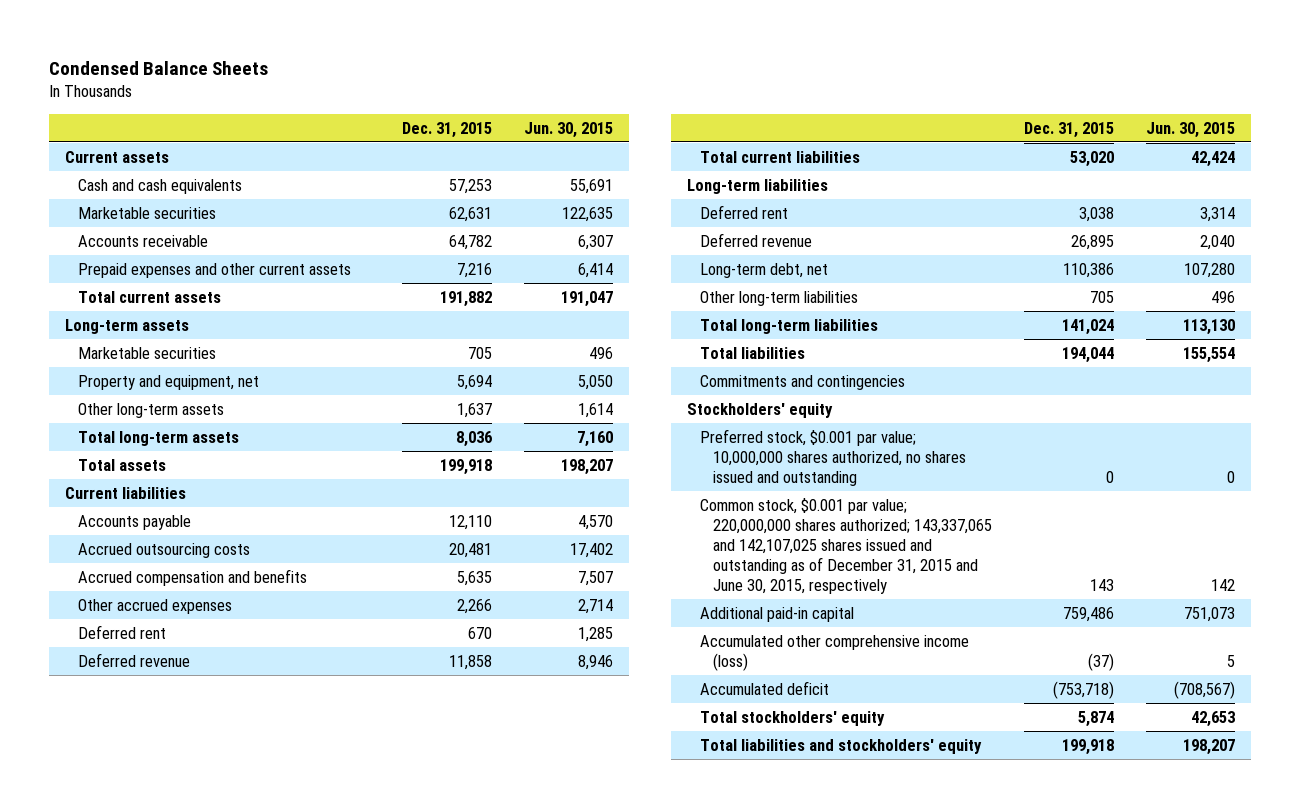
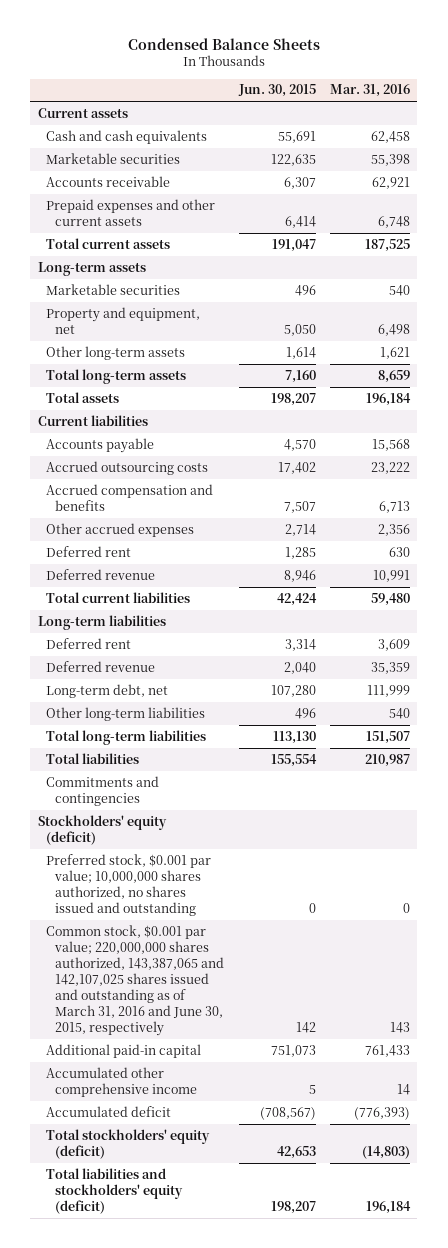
- | Dec. 31, 2015 | Jun. 30, 2015
+ | Jun. 30, 2015 | Mar. 31, 2016
- Stockholders' equity
+ Stockholders' equity (deficit)
- Common stock, $0.001 par value; 220,000,000 shares authorized; 143,337,065 and 142,107,025 shares issued and outstanding as of December 31, 2015 and June 30, 2015, respectively | 143 | 142
+ Common stock, $0.001 par value; 220,000,000 shares authorized, 143,387,065 and 142,107,025 shares issued and outstanding as of March 31, 2016 and June 30, 2015, respectively | 142 | 143
- Accumulated other comprehensive income (loss) | (37) | 5
+ Accumulated other comprehensive income | 5 | 14
- Total stockholders' equity | 5,874 | 42,653
- Total liabilities and stockholders' equity | 199,918 | 198,207
+ Total stockholders' equity (deficit) | 42,653 | (14,803)
+ Total liabilities and stockholders' equity (deficit) | 198,207 | 196,184

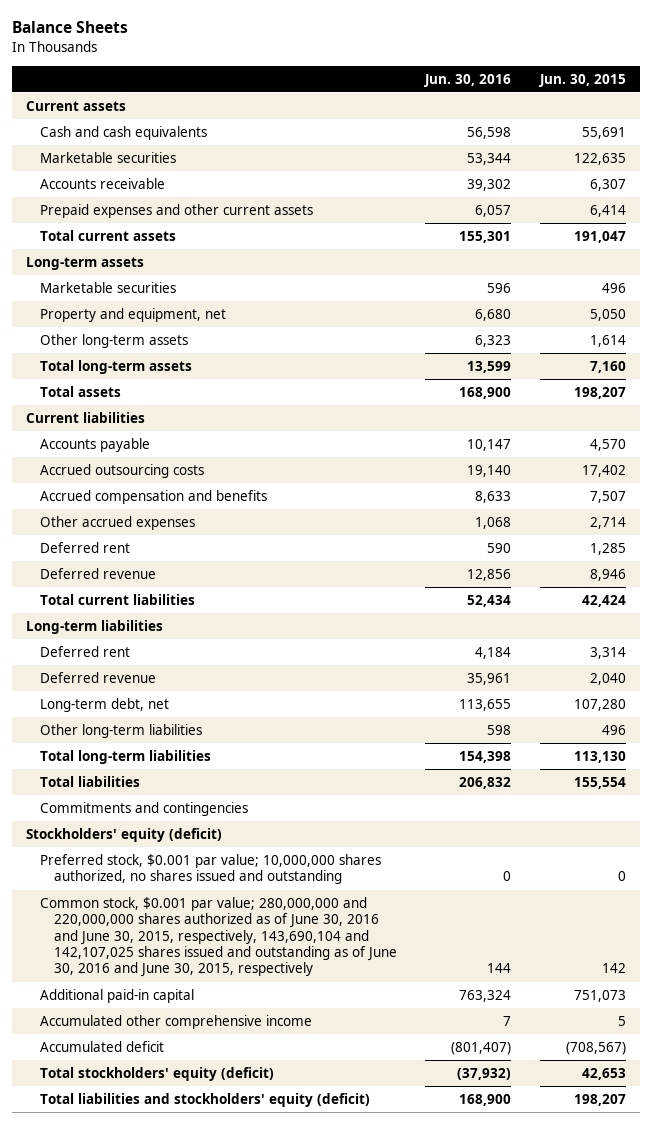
- Condensed Balance Sheets
+ Balance Sheets
- | Jun. 30, 2015 | Mar. 31, 2016
+ | Jun. 30, 2016 | Jun. 30, 2015
- Common stock, $0.001 par value; 220,000,000 shares authorized, 143,387,065 and 142,107,025 shares issued and outstanding as of March 31, 2016 and June 30, 2015, respectively | 142 | 143
+ Common stock, $0.001 par value; 280,000,000 and 220,000,000 shares authorized as of June 30, 2016 and June 30, 2015, respectively, 143,690,104 and 142,107,025 shares issued and outstanding as of June 30, 2016 and June 30, 2015, respectively | 144 | 142

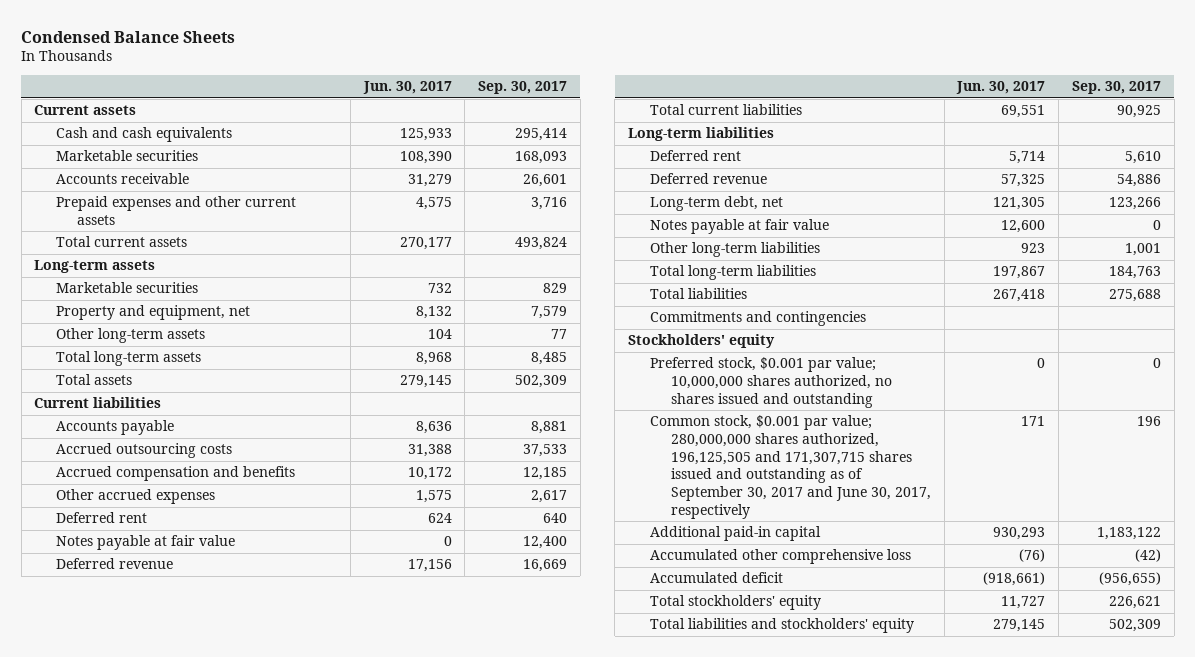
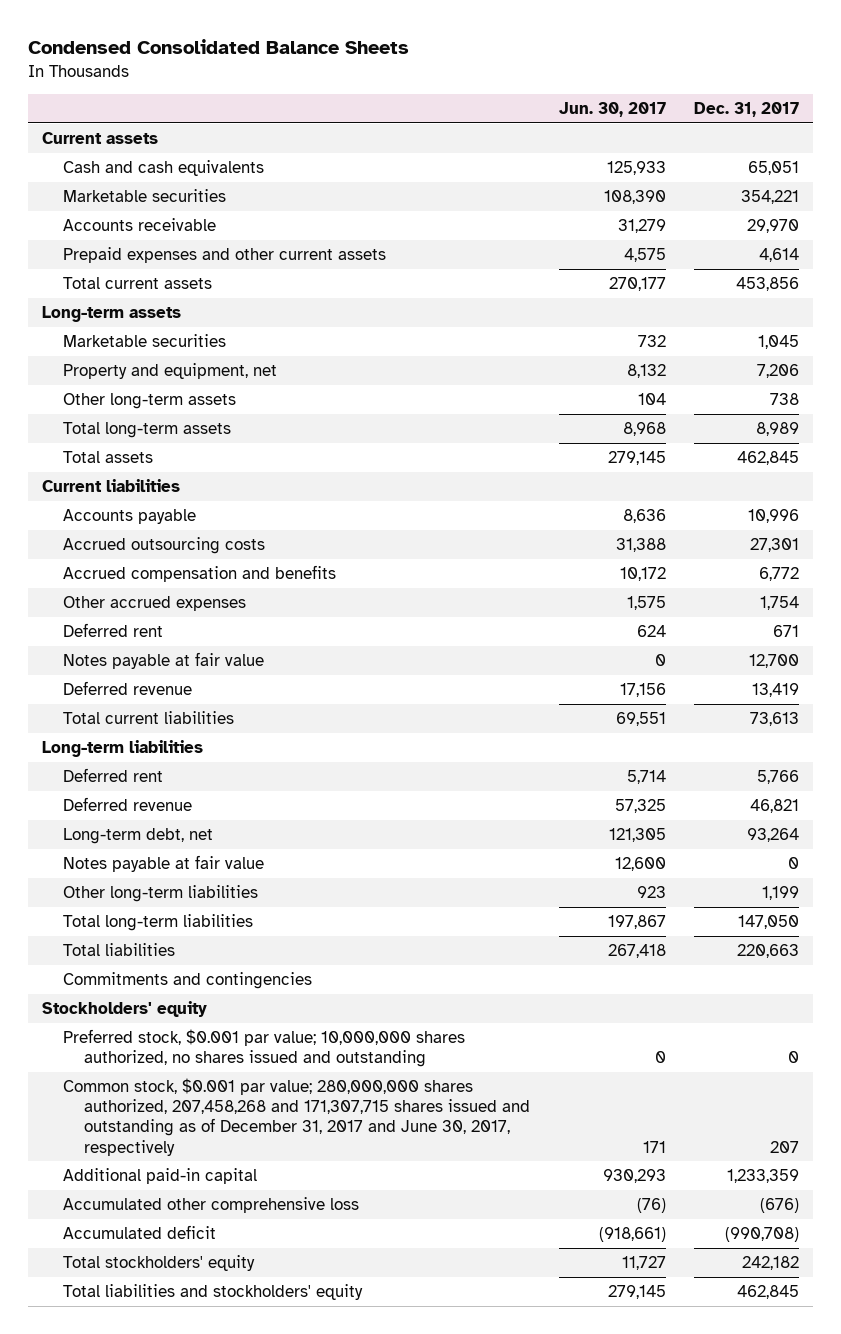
- Condensed Balance Sheets
+ Condensed Consolidated Balance Sheets
- | Jun. 30, 2017 | Sep. 30, 2017
+ | Jun. 30, 2017 | Dec. 31, 2017
- Common stock, $0.001 par value; 280,000,000 shares authorized, 196,125,505 and 171,307,715 shares issued and outstanding as of September 30, 2017 and June 30, 2017, respectively | 171 | 196
+ Common stock, $0.001 par value; 280,000,000 shares authorized, 207,458,268 and 171,307,715 shares issued and outstanding as of December 31, 2017 and June 30, 2017, respectively | 171 | 207

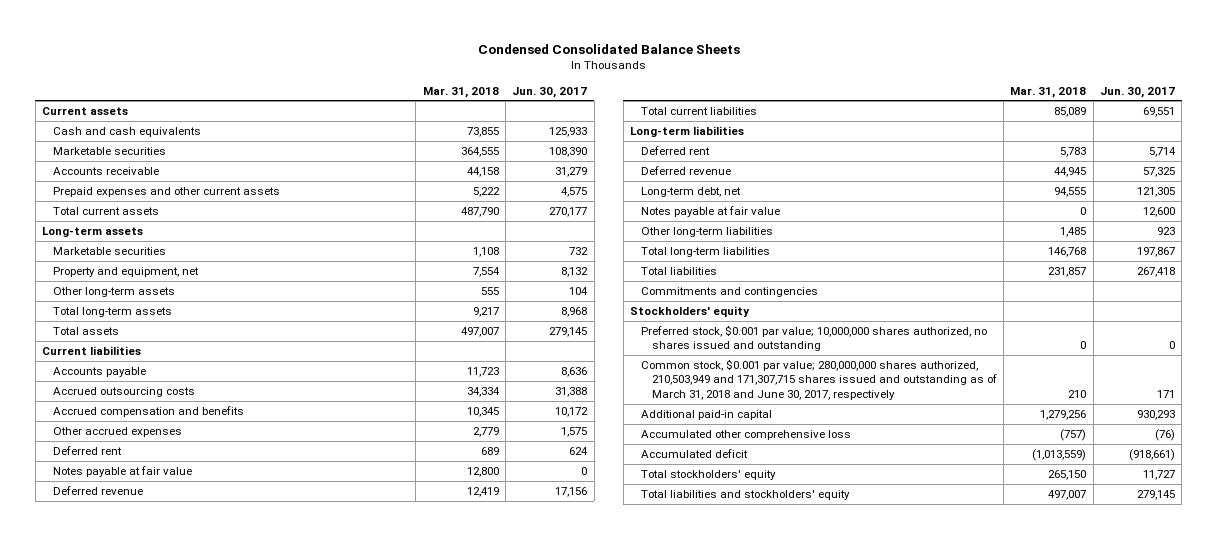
- | Jun. 30, 2017 | Dec. 31, 2017
+ | Mar. 31, 2018 | Jun. 30, 2017
- Common stock, $0.001 par value; 280,000,000 shares authorized, 207,458,268 and 171,307,715 shares issued and outstanding as of December 31, 2017 and June 30, 2017, respectively | 171 | 207
+ Common stock, $0.001 par value; 280,000,000 shares authorized, 210,503,949 and 171,307,715 shares issued and outstanding as of March 31, 2018 and June 30, 2017, respectively | 210 | 171

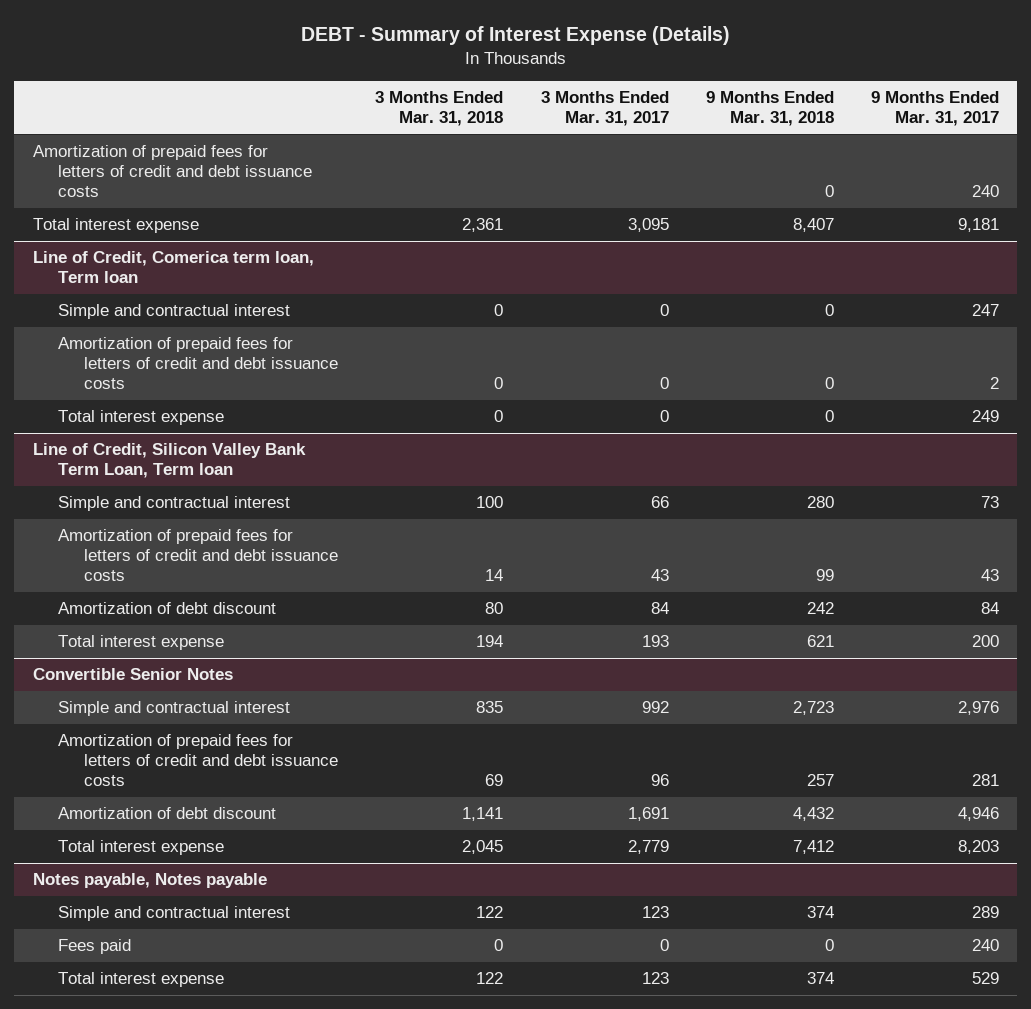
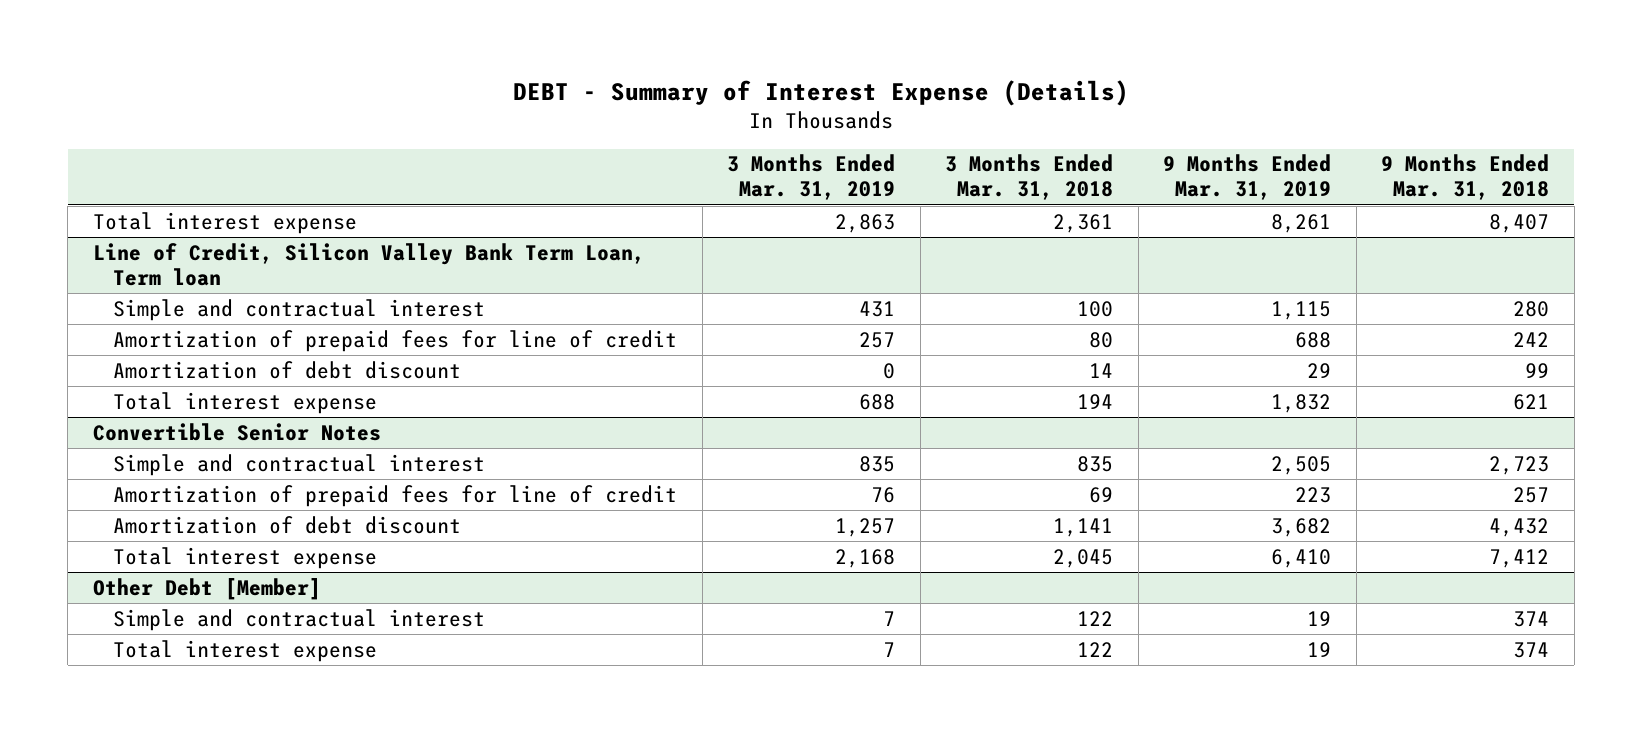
- | 3 Months Ended Mar. 31, 2018 | 3 Months Ended Mar. 31, 2017 | 9 Months Ended Mar. 31, 2018 | 9 Months Ended Mar. 31, 2017
+ | 3 Months Ended Mar. 31, 2019 | 3 Months Ended Mar. 31, 2018 | 9 Months Ended Mar. 31, 2019 | 9 Months Ended Mar. 31, 2018
- Amortization of prepaid fees for letters of credit and debt issuance costs | | | 0 | 240
- Line of Credit, Comerica term loan, Term loan
- Simple and contractual interest | 0 | 0 | 0 | 247
- Amortization of prepaid fees for letters of credit and debt issuance costs | 0 | 0 | 0 | 2
- Total interest expense | 0 | 0 | 0 | 249
@ Line of Credit, Silicon Valley Bank Term Loan, Term loan
- Amortization of prepaid fees for letters of credit and debt issuance costs | 14 | 43 | 99 | 43
- Amortization of debt discount | 80 | 84 | 242 | 84
+ Amortization of prepaid fees for line of credit | 257 | 80 | 688 | 242
+ Amortization of debt discount | 0 | 14 | 29 | 99
@ Convertible Senior Notes
- Amortization of prepaid fees for letters of credit and debt issuance costs | 69 | 96 | 257 | 281
+ Amortization of prepaid fees for line of credit | 76 | 69 | 223 | 257
- Notes payable, Notes payable
+ Other Debt [Member]
- Fees paid | 0 | 0 | 0 | 240

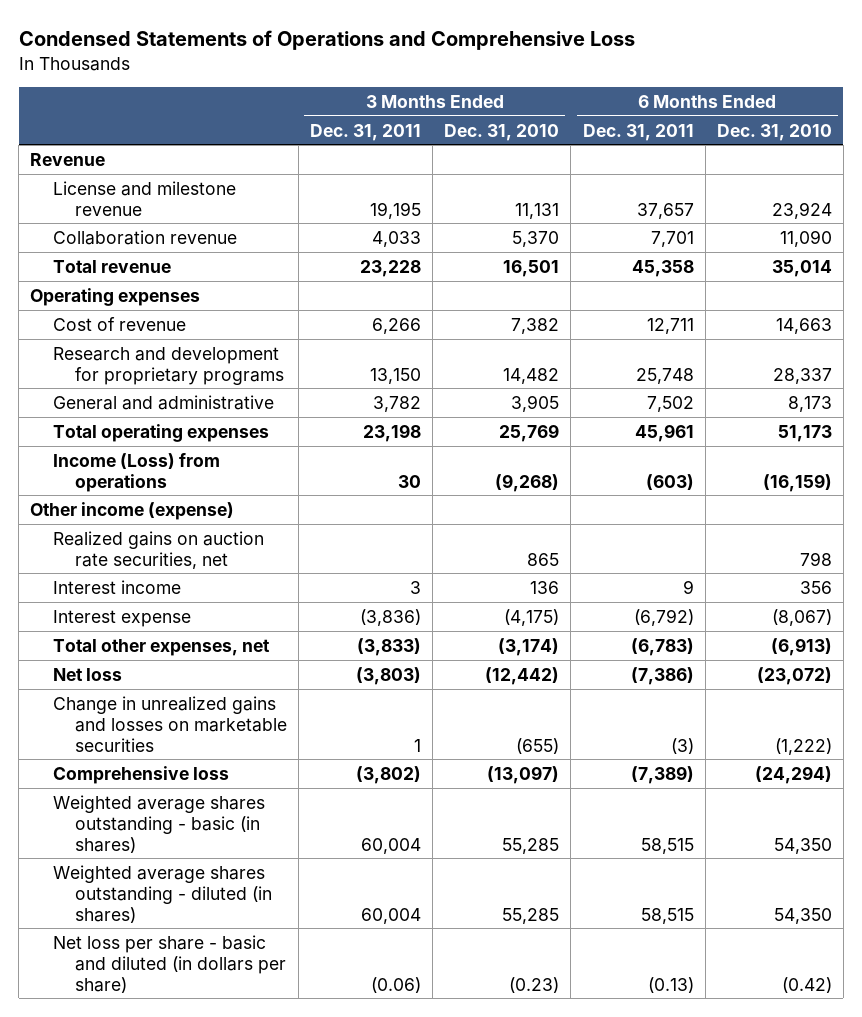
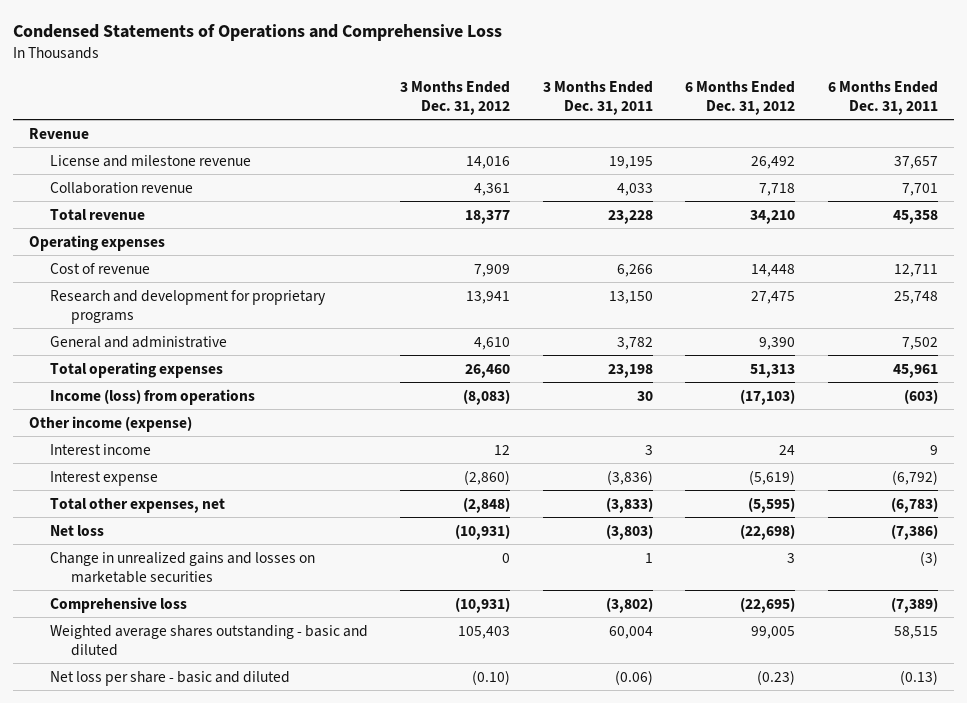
- | 3 Months Ended Dec. 31, 2011 | 3 Months Ended Dec. 31, 2010 | 6 Months Ended Dec. 31, 2011 | 6 Months Ended Dec. 31, 2010
+ | 3 Months Ended Dec. 31, 2012 | 3 Months Ended Dec. 31, 2011 | 6 Months Ended Dec. 31, 2012 | 6 Months Ended Dec. 31, 2011
- Income (Loss) from operations | 30 | (9,268) | (603) | (16,159)
+ Income (loss) from operations | (8,083) | 30 | (17,103) | (603)
- Realized gains on auction rate securities, net | | 865 | | 798
- Weighted average shares outstanding - basic (in shares) | 60,004 | 55,285 | 58,515 | 54,350
- Weighted average shares outstanding - diluted (in shares) | 60,004 | 55,285 | 58,515 | 54,350
- Net loss per share - basic and diluted (in dollars per share) | (0.06) | (0.23) | (0.13) | (0.42)
+ Weighted average shares outstanding - basic and diluted | 105,403 | 60,004 | 99,005 | 58,515
+ Net loss per share - basic and diluted | (0.10) | (0.06) | (0.23) | (0.13)

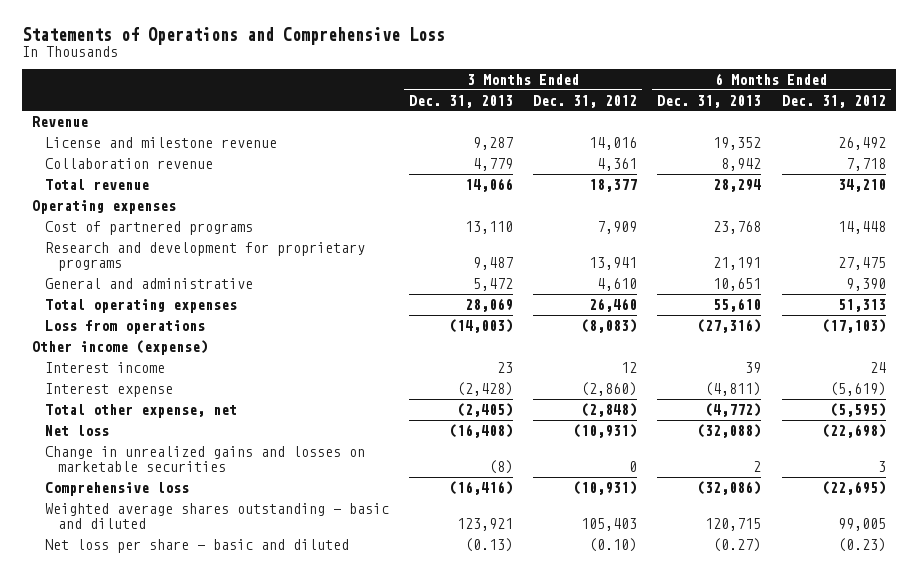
- Condensed Statements of Operations and Comprehensive Loss
+ Statements of Operations and Comprehensive Loss
- | 3 Months Ended Dec. 31, 2012 | 3 Months Ended Dec. 31, 2011 | 6 Months Ended Dec. 31, 2012 | 6 Months Ended Dec. 31, 2011
+ | 3 Months Ended Dec. 31, 2013 | 3 Months Ended Dec. 31, 2012 | 6 Months Ended Dec. 31, 2013 | 6 Months Ended Dec. 31, 2012
- Cost of revenue | 7,909 | 6,266 | 14,448 | 12,711
+ Cost of partnered programs | 13,110 | 7,909 | 23,768 | 14,448
- Income (loss) from operations | (8,083) | 30 | (17,103) | (603)
+ Loss from operations | (14,003) | (8,083) | (27,316) | (17,103)
- Total other expenses, net | (2,848) | (3,833) | (5,595) | (6,783)
+ Total other expense, net | (2,405) | (2,848) | (4,772) | (5,595)

